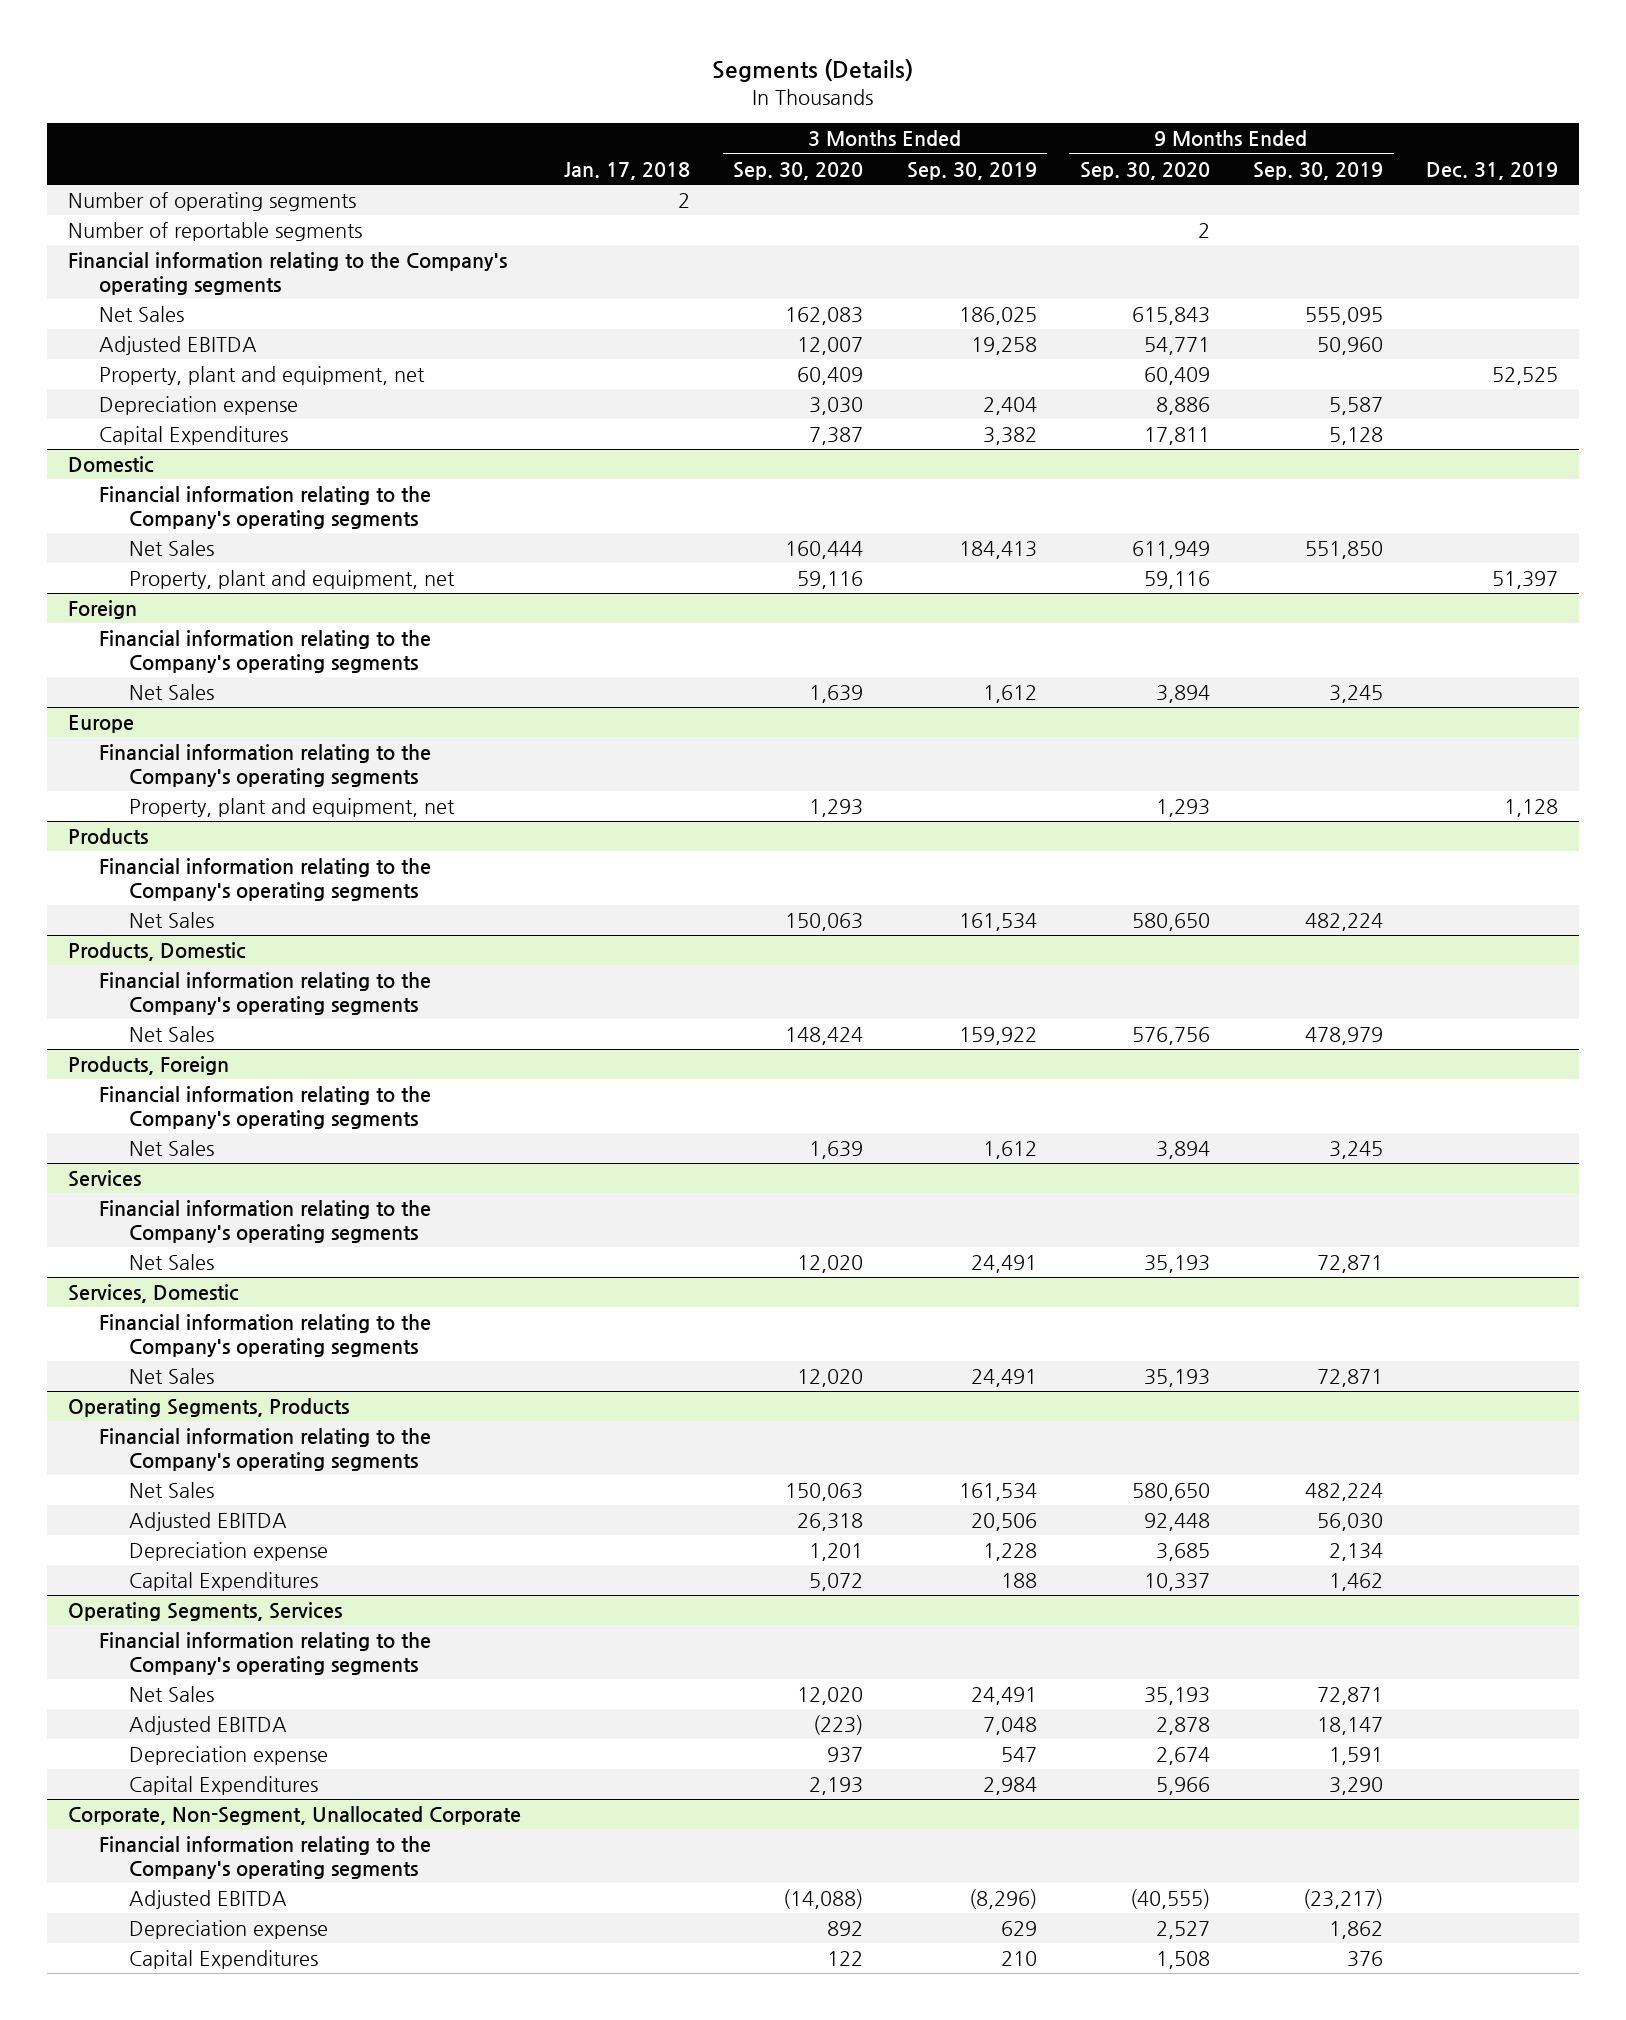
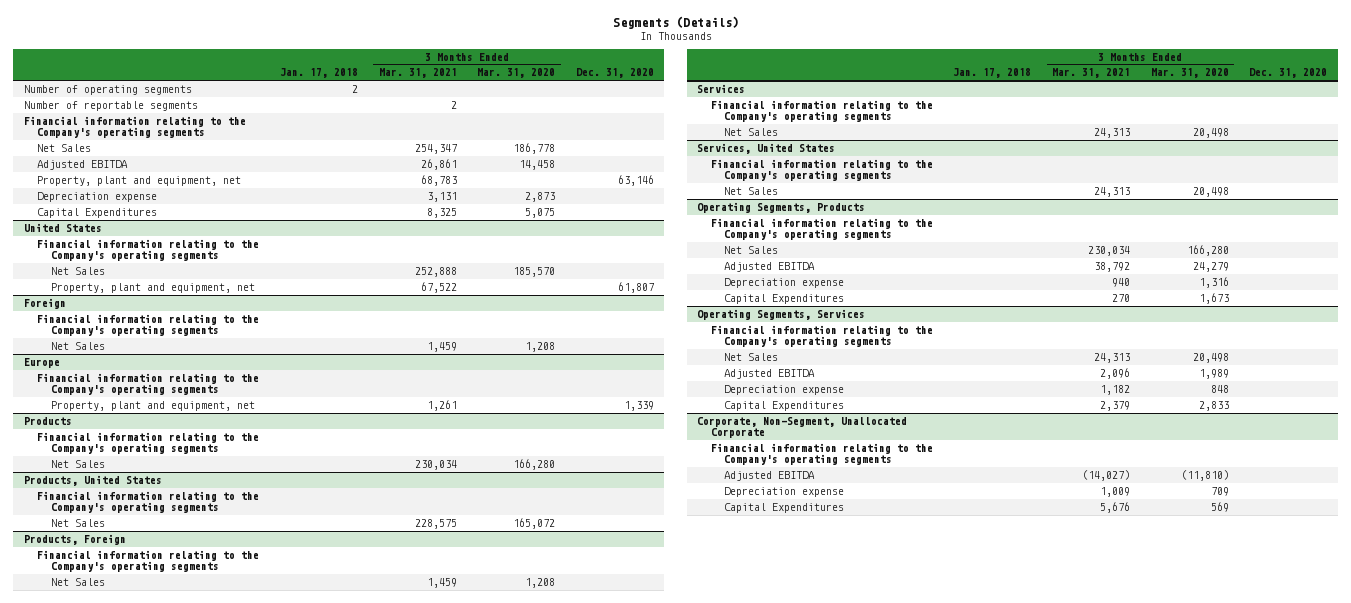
- | Jan. 17, 2018 | 3 Months Ended Sep. 30, 2020 | 3 Months Ended Sep. 30, 2019 | 9 Months Ended Sep. 30, 2020 | 9 Months Ended Sep. 30, 2019 | Dec. 31, 2019
+ | Jan. 17, 2018 | 3 Months Ended Mar. 31, 2021 | 3 Months Ended Mar. 31, 2020 | Dec. 31, 2020
- Domestic
+ United States
- Products, Domestic
- Financial information relating to the Company's operating segments
- Net Sales | | 148,424 | 159,922 | 576,756 | 478,979 |
+ Products, United States
+ Financial information relating to the Company's operating segments
+ Net Sales | | 228,575 | 165,072 |
- Services, Domestic
- Financial information relating to the Company's operating segments
- Net Sales | | 12,020 | 24,491 | 35,193 | 72,871 |
+ Services, United States
+ Financial information relating to the Company's operating segments
+ Net Sales | | 24,313 | 20,498 |

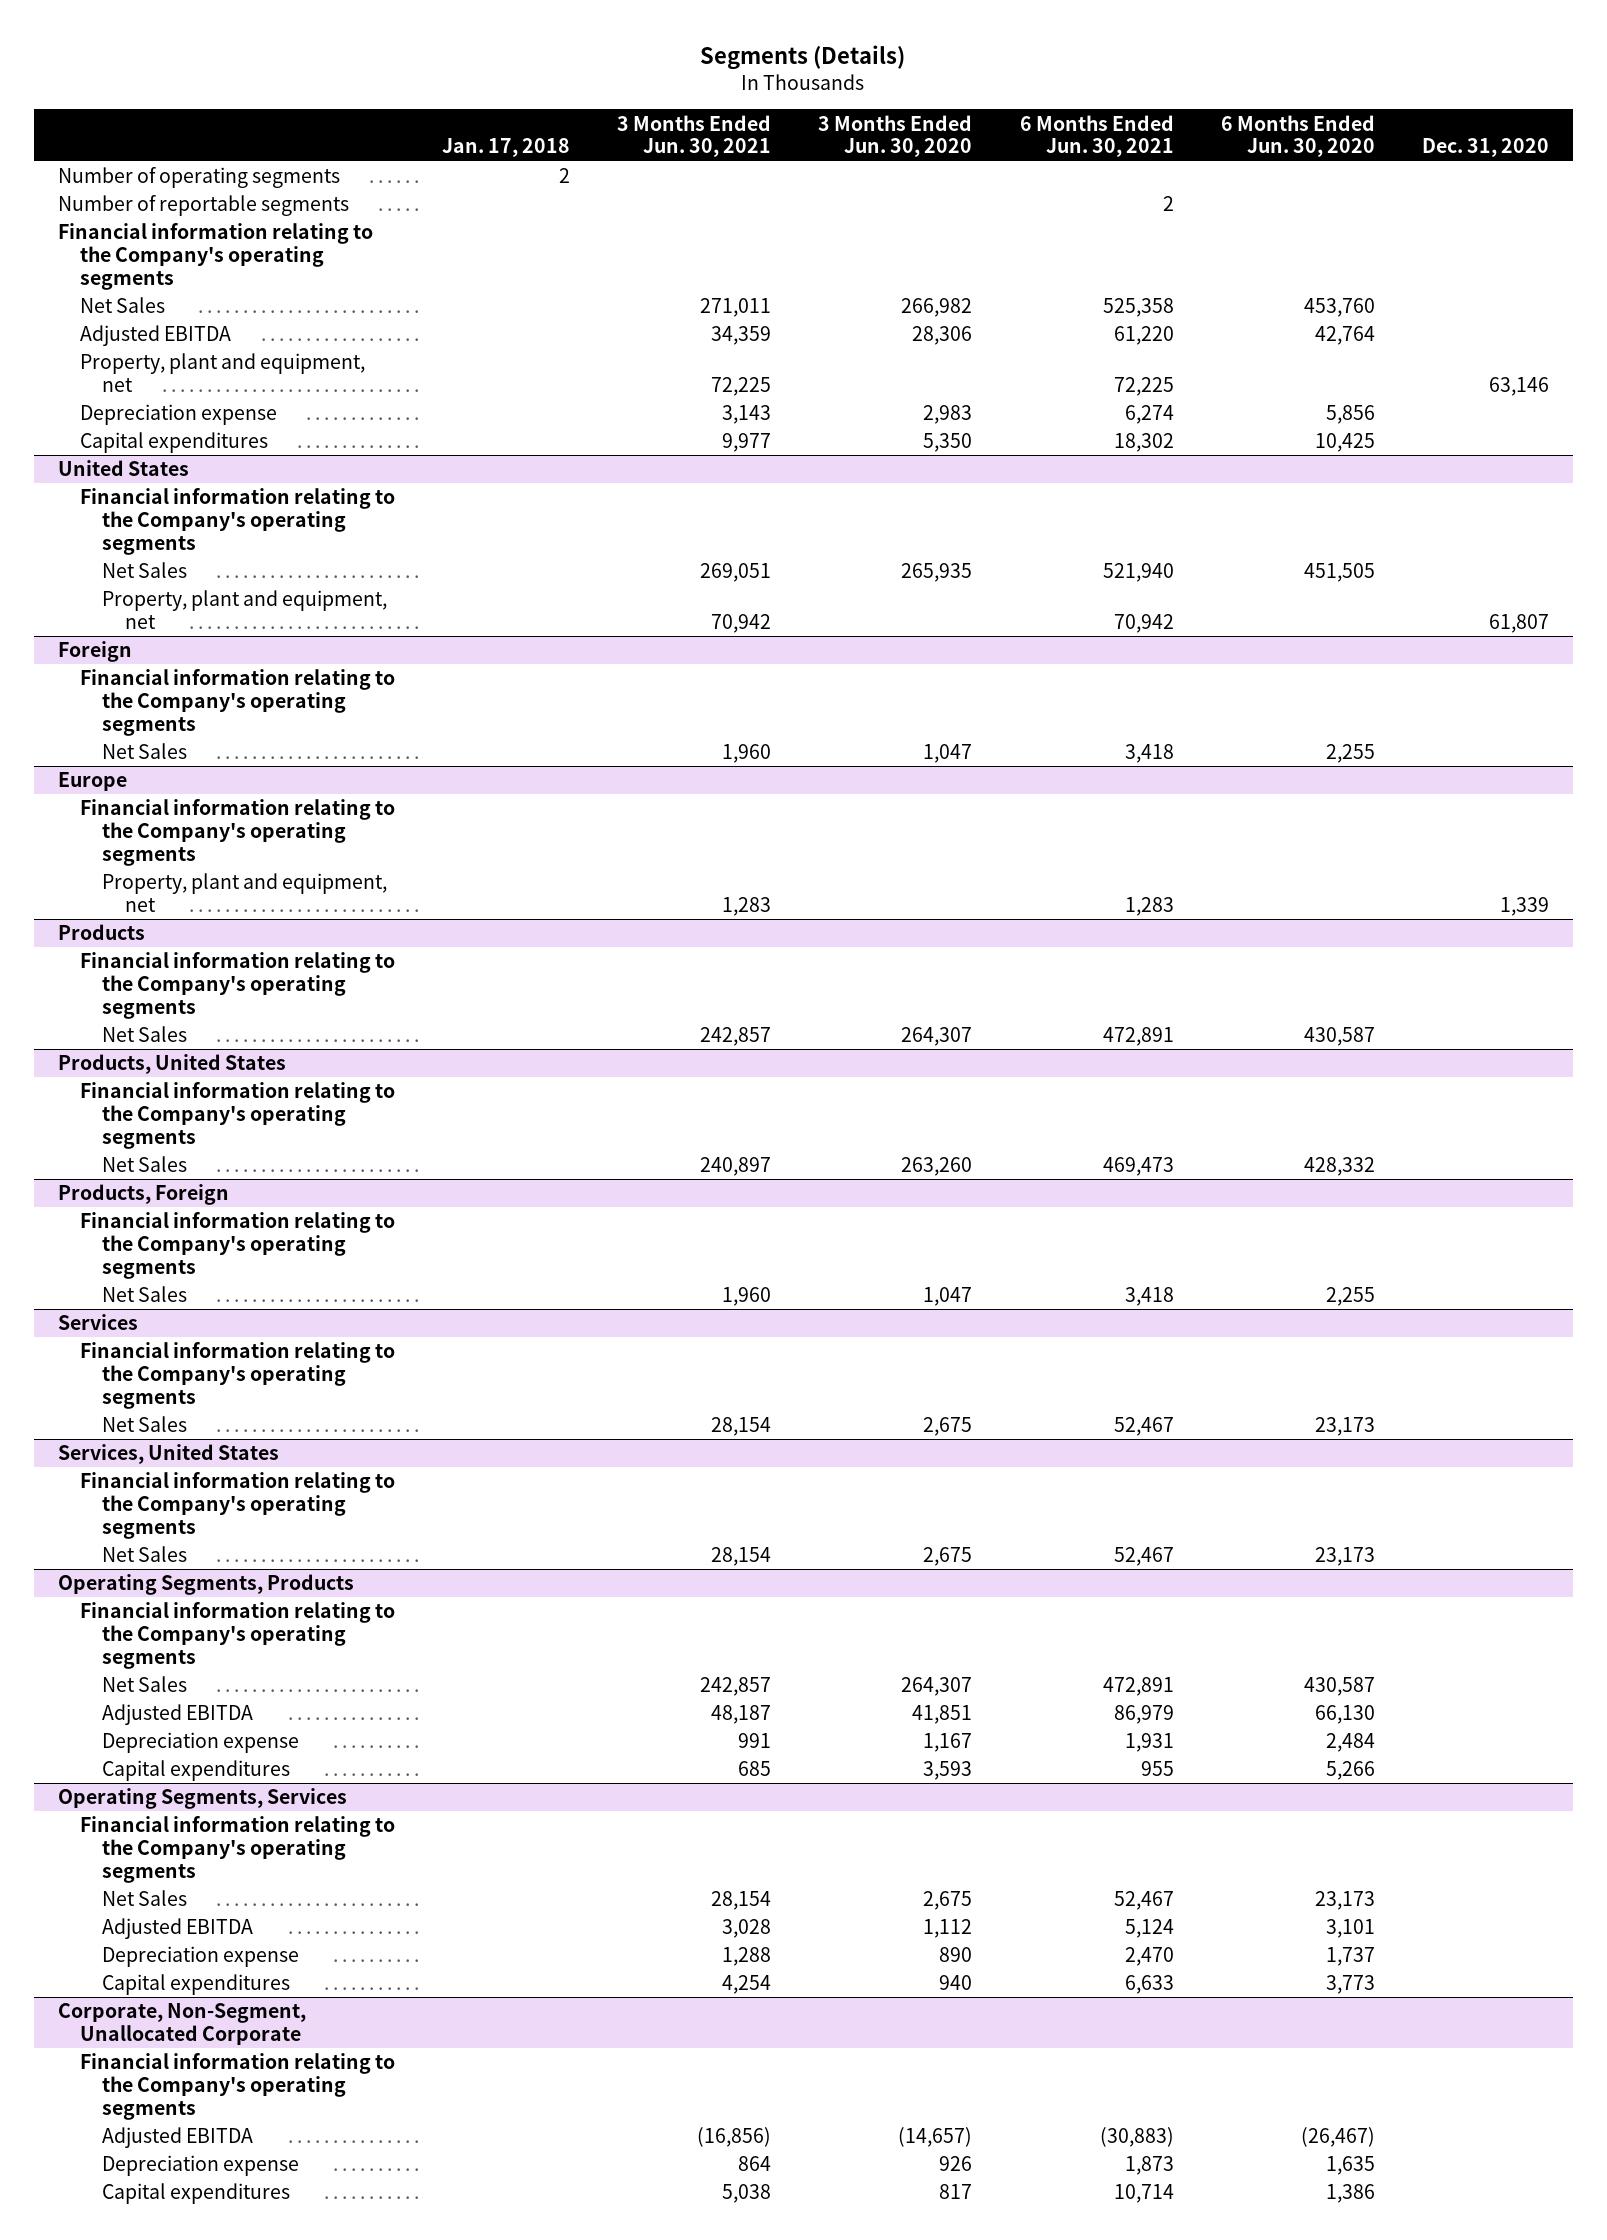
- | Jan. 17, 2018 | 3 Months Ended Mar. 31, 2021 | 3 Months Ended Mar. 31, 2020 | Dec. 31, 2020
+ | Jan. 17, 2018 | 3 Months Ended Jun. 30, 2021 | 3 Months Ended Jun. 30, 2020 | 6 Months Ended Jun. 30, 2021 | 6 Months Ended Jun. 30, 2020 | Dec. 31, 2020
- Capital Expenditures | | 8,325 | 5,075 |
+ Capital expenditures | | 9,977 | 5,350 | 18,302 | 10,425 |
@ Operating Segments, Products
- Capital Expenditures | | 270 | 1,673 |
+ Capital expenditures | | 685 | 3,593 | 955 | 5,266 |
@ Operating Segments, Services
- Capital Expenditures | | 2,379 | 2,833 |
+ Capital expenditures | | 4,254 | 940 | 6,633 | 3,773 |
@ Corporate, Non-Segment, Unallocated Corporate
- Capital Expenditures | | 5,676 | 569 |
+ Capital expenditures | | 5,038 | 817 | 10,714 | 1,386 |

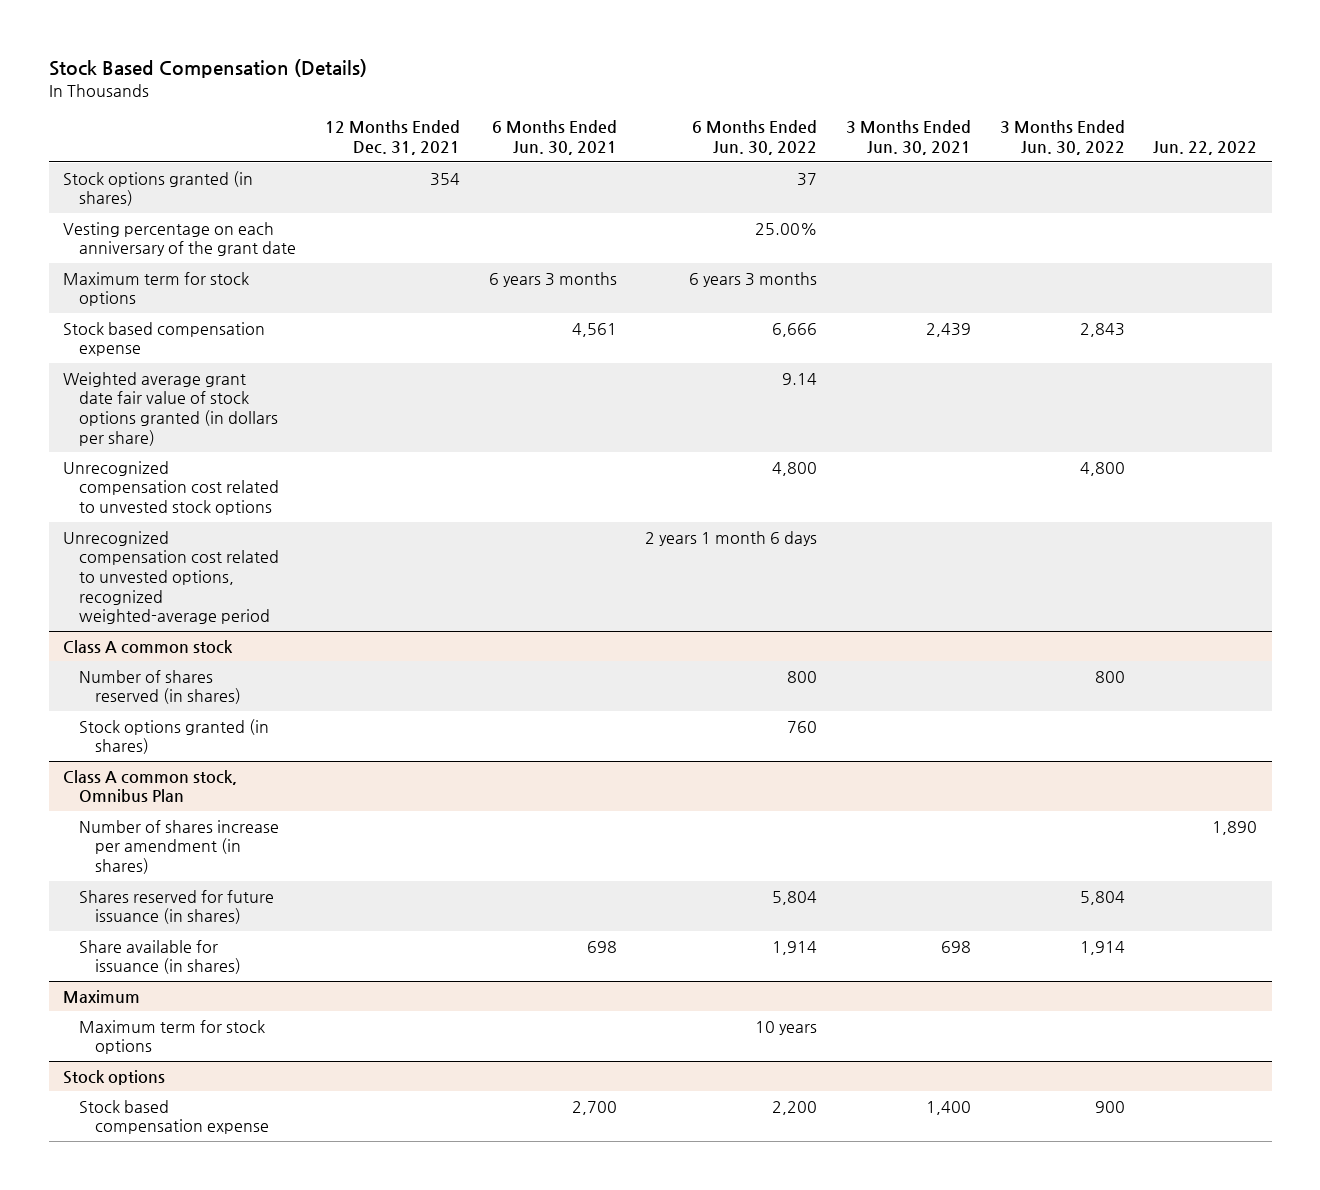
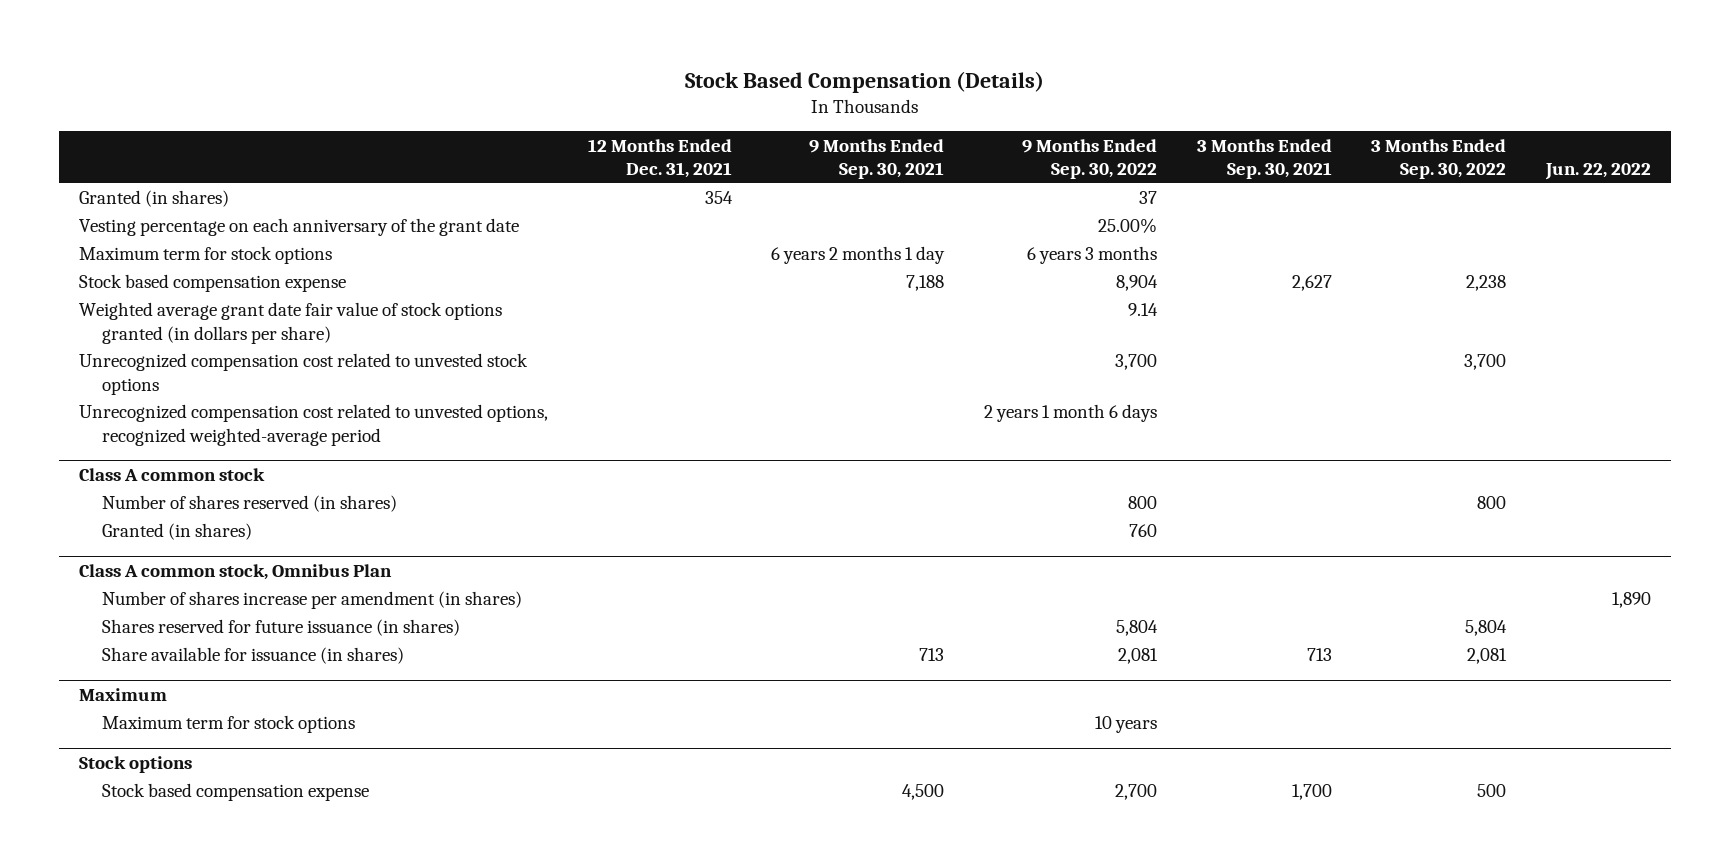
- | 12 Months Ended Dec. 31, 2021 | 6 Months Ended Jun. 30, 2021 | 6 Months Ended Jun. 30, 2022 | 3 Months Ended Jun. 30, 2021 | 3 Months Ended Jun. 30, 2022 | Jun. 22, 2022
+ | 12 Months Ended Dec. 31, 2021 | 9 Months Ended Sep. 30, 2021 | 9 Months Ended Sep. 30, 2022 | 3 Months Ended Sep. 30, 2021 | 3 Months Ended Sep. 30, 2022 | Jun. 22, 2022
- Stock options granted (in shares) | 354 | | 37 | | |
+ Granted (in shares) | 354 | | 37 | | |
@ Class A common stock
- Stock options granted (in shares) | | | 760 | | |
+ Granted (in shares) | | | 760 | | |

